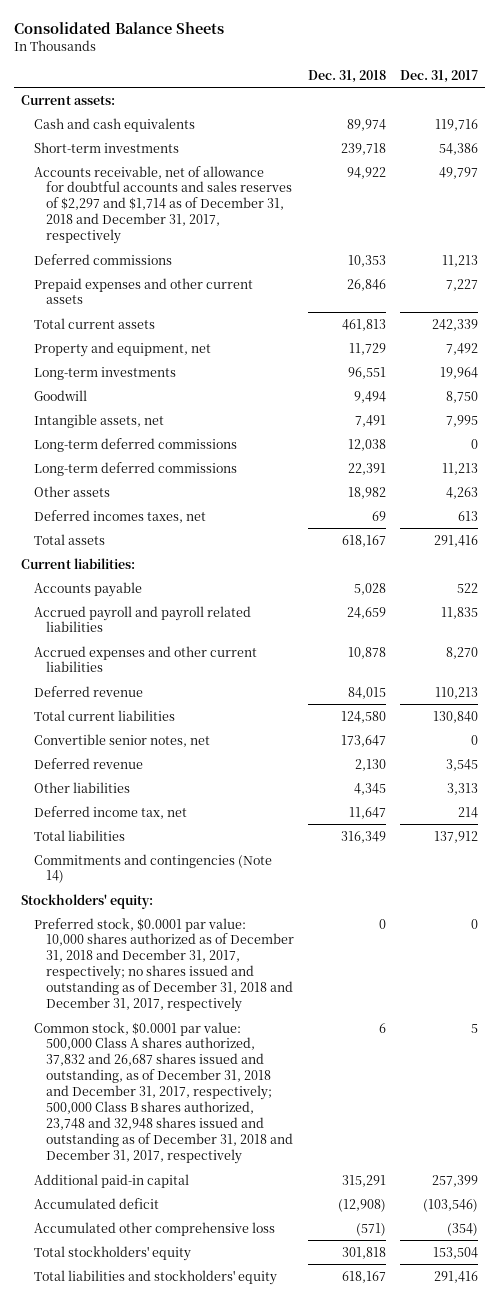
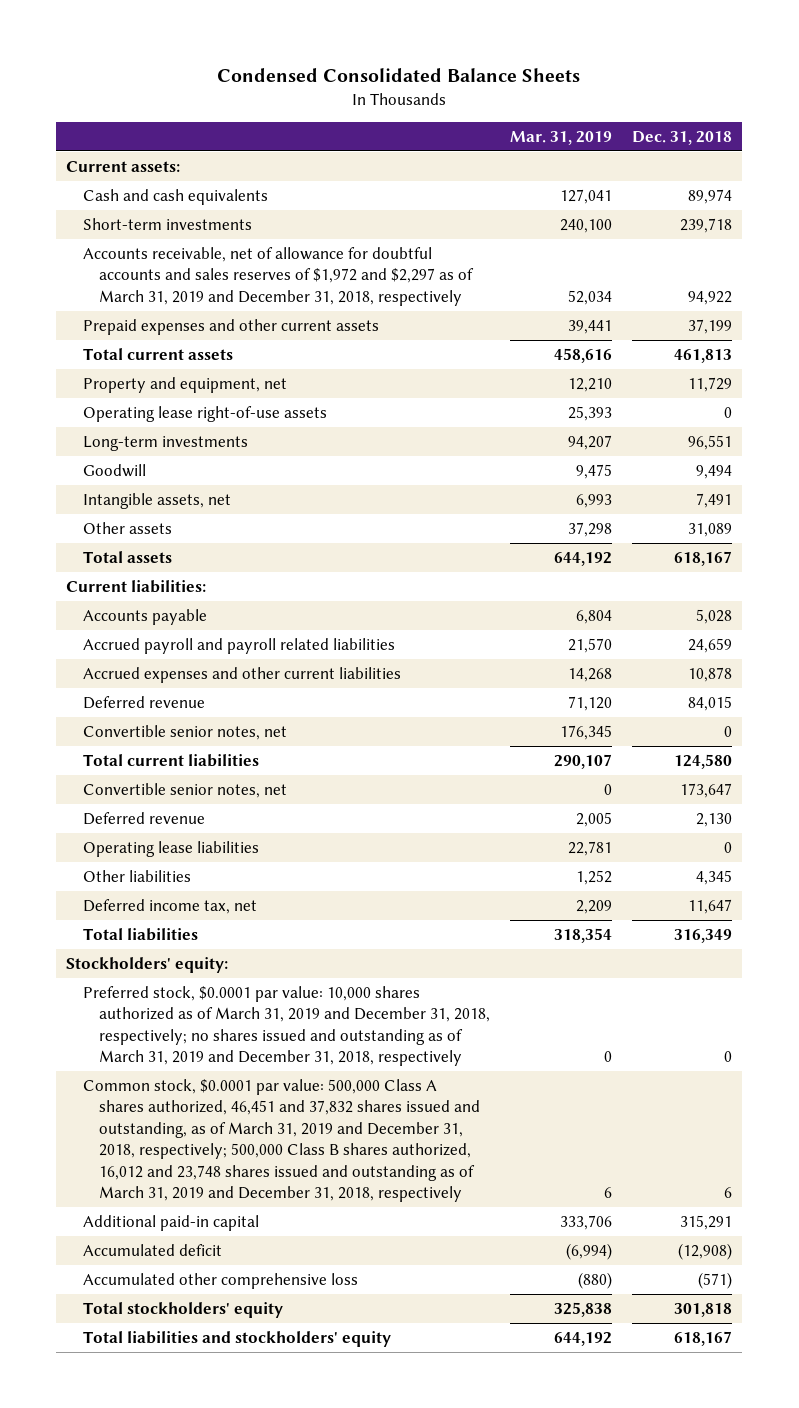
- Consolidated Balance Sheets
+ Condensed Consolidated Balance Sheets
- | Dec. 31, 2018 | Dec. 31, 2017
+ | Mar. 31, 2019 | Dec. 31, 2018
- Accounts receivable, net of allowance for doubtful accounts and sales reserves of $2,297 and $1,714 as of December 31, 2018 and December 31, 2017, respectively | 94,922 | 49,797
- Deferred commissions | 10,353 | 11,213
- Prepaid expenses and other current assets | 26,846 | 7,227
+ Accounts receivable, net of allowance for doubtful accounts and sales reserves of $1,972 and $2,297 as of March 31, 2019 and December 31, 2018, respectively | 52,034 | 94,922
+ Prepaid expenses and other current assets | 39,441 | 37,199
+ Operating lease right-of-use assets | 25,393 | 0
- Long-term deferred commissions | 12,038 | 0
- Long-term deferred commissions | 22,391 | 11,213
- Other assets | 18,982 | 4,263
- Deferred incomes taxes, net | 69 | 613
+ Other assets | 37,298 | 31,089
+ Convertible senior notes, net | 176,345 | 0
+ Operating lease liabilities | 22,781 | 0
- Commitments and contingencies (Note 14)
- Preferred stock, $0.0001 par value: 10,000 shares authorized as of December 31, 2018 and December 31, 2017, respectively; no shares issued and outstanding as of December 31, 2018 and December 31, 2017, respectively | 0 | 0
- Common stock, $0.0001 par value: 500,000 Class A shares authorized, 37,832 and 26,687 shares issued and outstanding, as of December 31, 2018 and December 31, 2017, respectively; 500,000 Class B shares authorized, 23,748 and 32,948 shares issued and outstanding as of December 31, 2018 and December 31, 2017, respectively | 6 | 5
+ Preferred stock, $0.0001 par value: 10,000 shares authorized as of March 31, 2019 and December 31, 2018, respectively; no shares issued and outstanding as of March 31, 2019 and December 31, 2018, respectively | 0 | 0
+ Common stock, $0.0001 par value: 500,000 Class A shares authorized, 46,451 and 37,832 shares issued and outstanding, as of March 31, 2019 and December 31, 2018, respectively; 500,000 Class B shares authorized, 16,012 and 23,748 shares issued and outstanding as of March 31, 2019 and December 31, 2018, respectively | 6 | 6

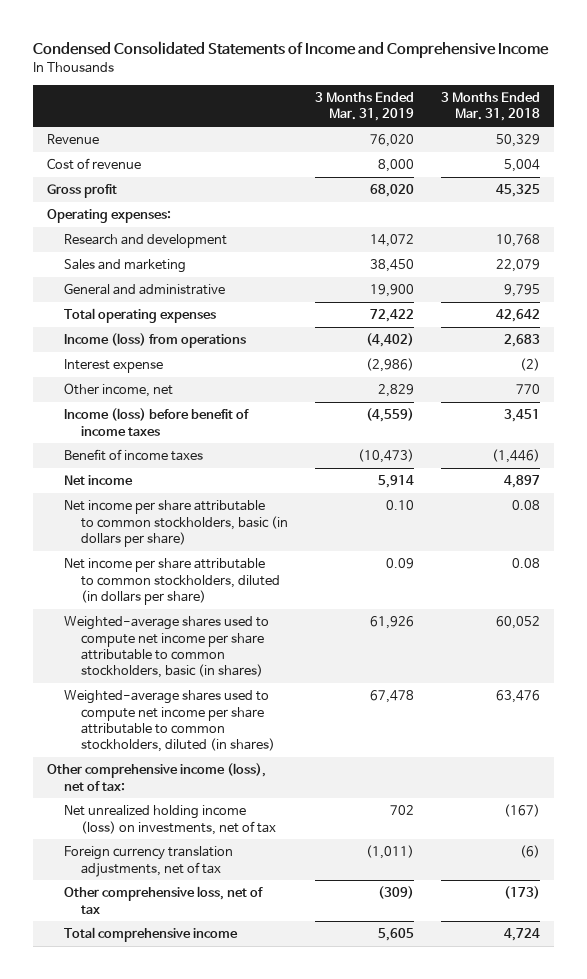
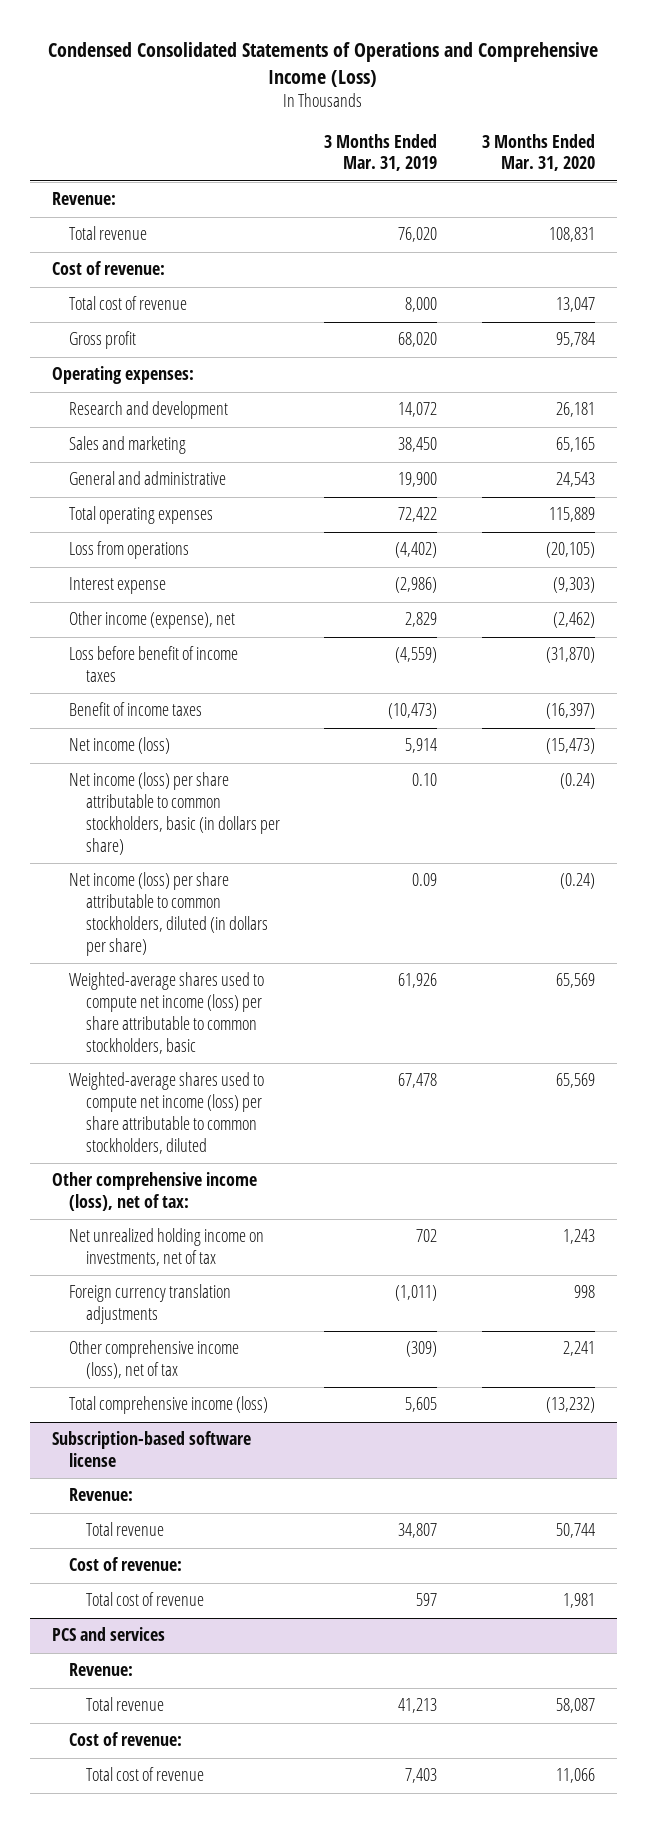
- Condensed Consolidated Statements of Income and Comprehensive Income
+ Condensed Consolidated Statements of Operations and Comprehensive Income (Loss)
- | 3 Months Ended Mar. 31, 2019 | 3 Months Ended Mar. 31, 2018
+ | 3 Months Ended Mar. 31, 2019 | 3 Months Ended Mar. 31, 2020
- Revenue | 76,020 | 50,329
- Cost of revenue | 8,000 | 5,004
+ Revenue:
+ Total revenue | 76,020 | 108,831
+ Cost of revenue:
+ Total cost of revenue | 8,000 | 13,047
- Income (loss) from operations | (4,402) | 2,683
+ Loss from operations | (4,402) | (20,105)
- Other income, net | 2,829 | 770
- Income (loss) before benefit of income taxes | (4,559) | 3,451
+ Other income (expense), net | 2,829 | (2,462)
+ Loss before benefit of income taxes | (4,559) | (31,870)
- Net income | 5,914 | 4,897
- Net income per share attributable to common stockholders, basic (in dollars per share) | 0.10 | 0.08
- Net income per share attributable to common stockholders, diluted (in dollars per share) | 0.09 | 0.08
- Weighted-average shares used to compute net income per share attributable to common stockholders, basic (in shares) | 61,926 | 60,052
- Weighted-average shares used to compute net income per share attributable to common stockholders, diluted (in shares) | 67,478 | 63,476
+ Net income (loss) | 5,914 | (15,473)
+ Net income (loss) per share attributable to common stockholders, basic (in dollars per share) | 0.10 | (0.24)
+ Net income (loss) per share attributable to common stockholders, diluted (in dollars per share) | 0.09 | (0.24)
+ Weighted-average shares used to compute net income (loss) per share attributable to common stockholders, basic | 61,926 | 65,569
+ Weighted-average shares used to compute net income (loss) per share attributable to common stockholders, diluted | 67,478 | 65,569
- Net unrealized holding income (loss) on investments, net of tax | 702 | (167)
- Foreign currency translation adjustments, net of tax | (1,011) | (6)
- Other comprehensive loss, net of tax | (309) | (173)
- Total comprehensive income | 5,605 | 4,724
+ Net unrealized holding income on investments, net of tax | 702 | 1,243
+ Foreign currency translation adjustments | (1,011) | 998
+ Other comprehensive income (loss), net of tax | (309) | 2,241
+ Total comprehensive income (loss) | 5,605 | (13,232)
+ Subscription-based software license
+ Revenue:
+ Total revenue | 34,807 | 50,744
+ Cost of revenue:
+ Total cost of revenue | 597 | 1,981
+ PCS and services
+ Revenue:
+ Total revenue | 41,213 | 58,087
+ Cost of revenue:
+ Total cost of revenue | 7,403 | 11,066

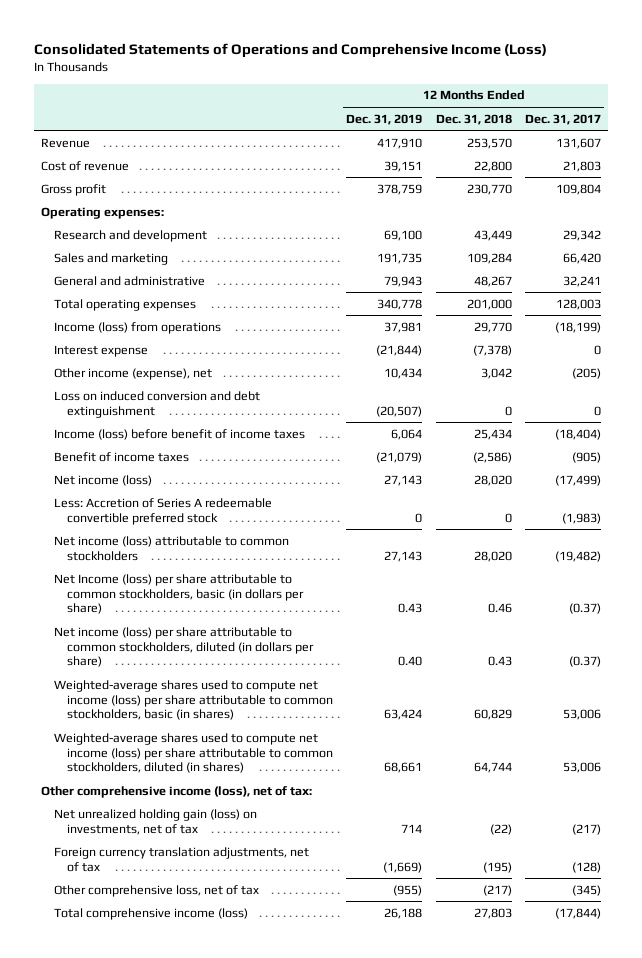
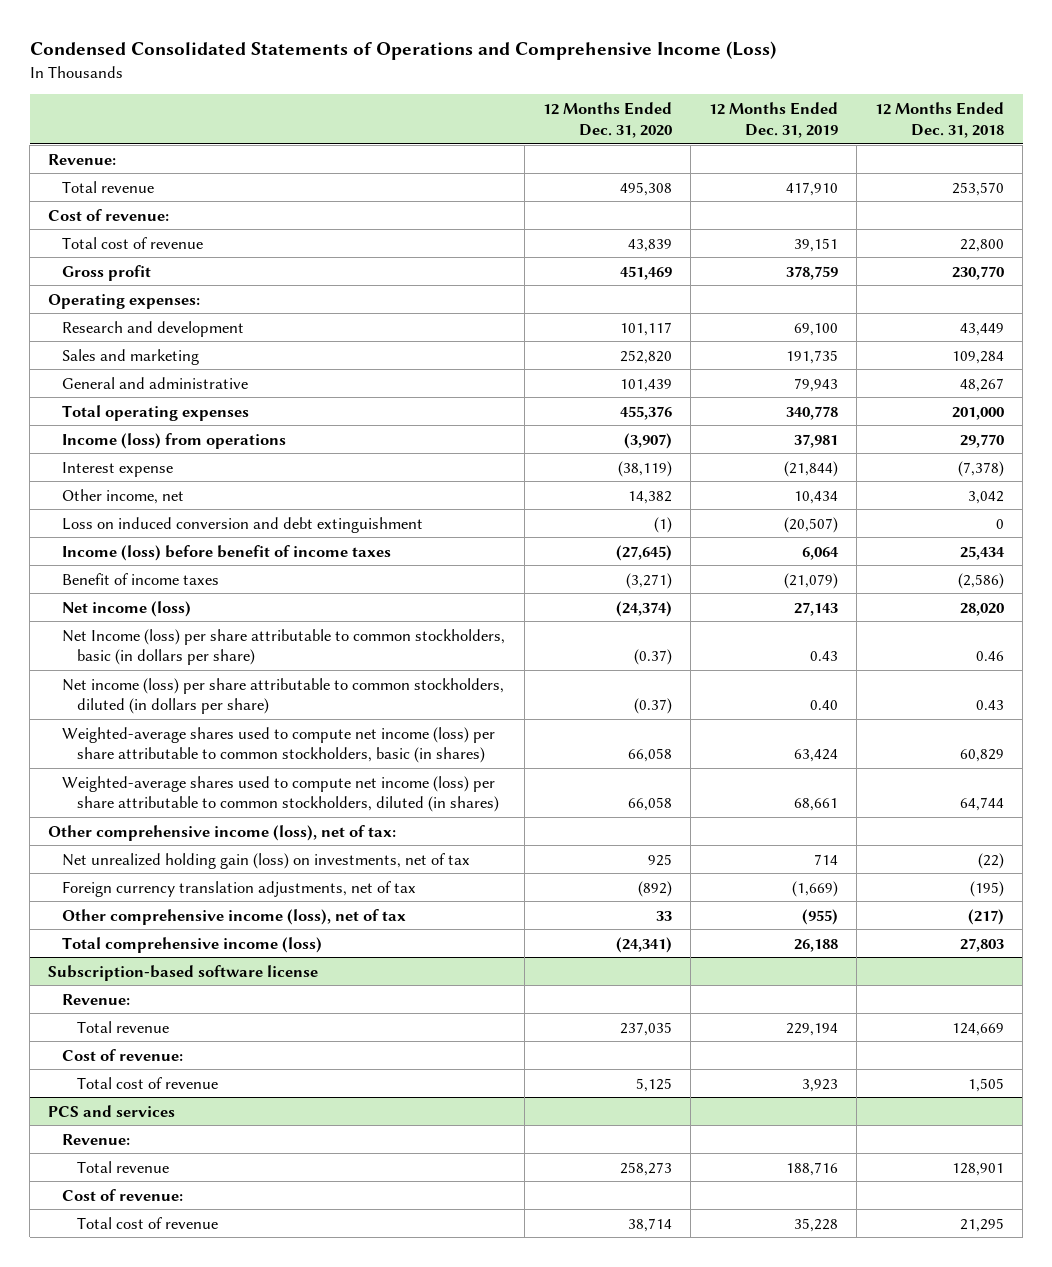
- Consolidated Statements of Operations and Comprehensive Income (Loss)
+ Condensed Consolidated Statements of Operations and Comprehensive Income (Loss)
- | 12 Months Ended Dec. 31, 2019 | 12 Months Ended Dec. 31, 2018 | 12 Months Ended Dec. 31, 2017
+ | 12 Months Ended Dec. 31, 2020 | 12 Months Ended Dec. 31, 2019 | 12 Months Ended Dec. 31, 2018
- Revenue | 417,910 | 253,570 | 131,607
- Cost of revenue | 39,151 | 22,800 | 21,803
+ Revenue:
+ Total revenue | 495,308 | 417,910 | 253,570
+ Cost of revenue:
+ Total cost of revenue | 43,839 | 39,151 | 22,800
- Other income (expense), net | 10,434 | 3,042 | (205)
+ Other income, net | 14,382 | 10,434 | 3,042
- Less: Accretion of Series A redeemable convertible preferred stock | 0 | 0 | (1,983)
- Net income (loss) attributable to common stockholders | 27,143 | 28,020 | (19,482)
- Other comprehensive loss, net of tax | (955) | (217) | (345)
+ Other comprehensive income (loss), net of tax | 33 | (955) | (217)
+ Subscription-based software license
+ Revenue:
+ Total revenue | 237,035 | 229,194 | 124,669
+ Cost of revenue:
+ Total cost of revenue | 5,125 | 3,923 | 1,505
+ PCS and services
+ Revenue:
+ Total revenue | 258,273 | 188,716 | 128,901
+ Cost of revenue:
+ Total cost of revenue | 38,714 | 35,228 | 21,295

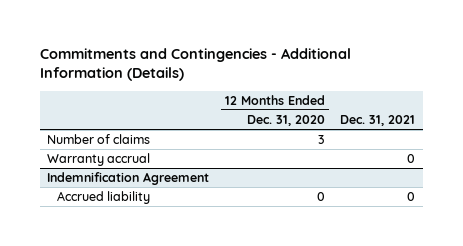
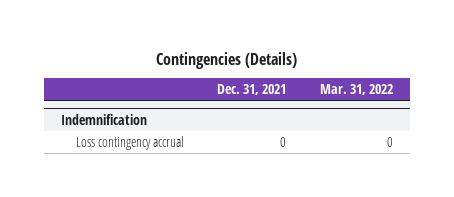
- Commitments and Contingencies - Additional Information (Details)
+ Contingencies (Details)
- | 12 Months Ended Dec. 31, 2020 | Dec. 31, 2021
+ | Dec. 31, 2021 | Mar. 31, 2022
- Number of claims | 3 |
- Warranty accrual | | 0
- Indemnification Agreement
- Accrued liability | 0 | 0
+ Indemnification
+ Loss contingency accrual | 0 | 0

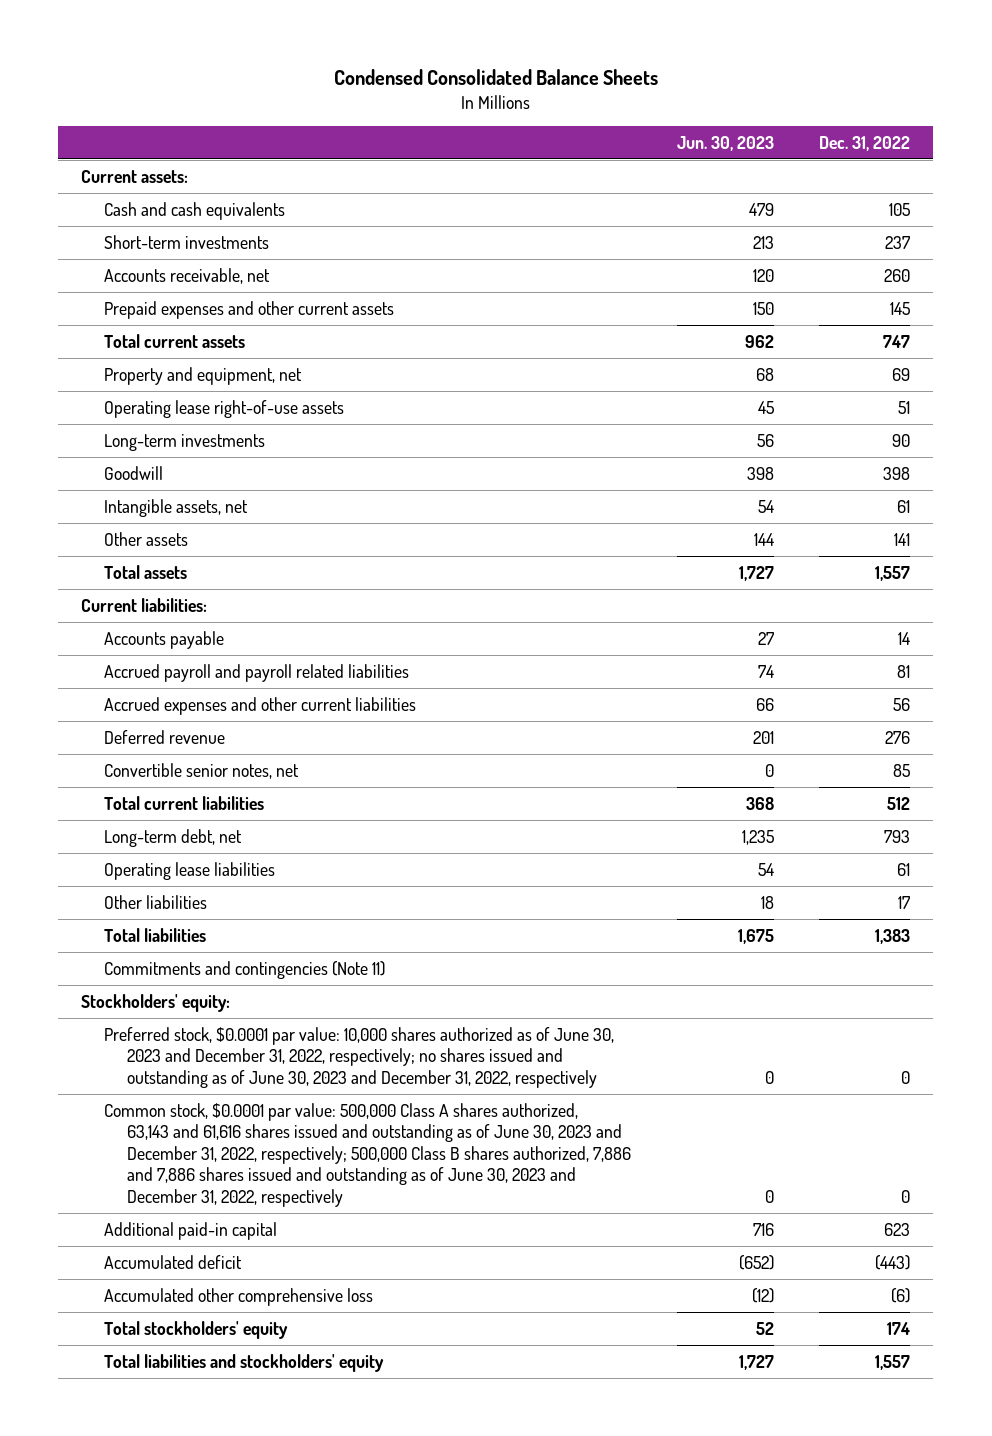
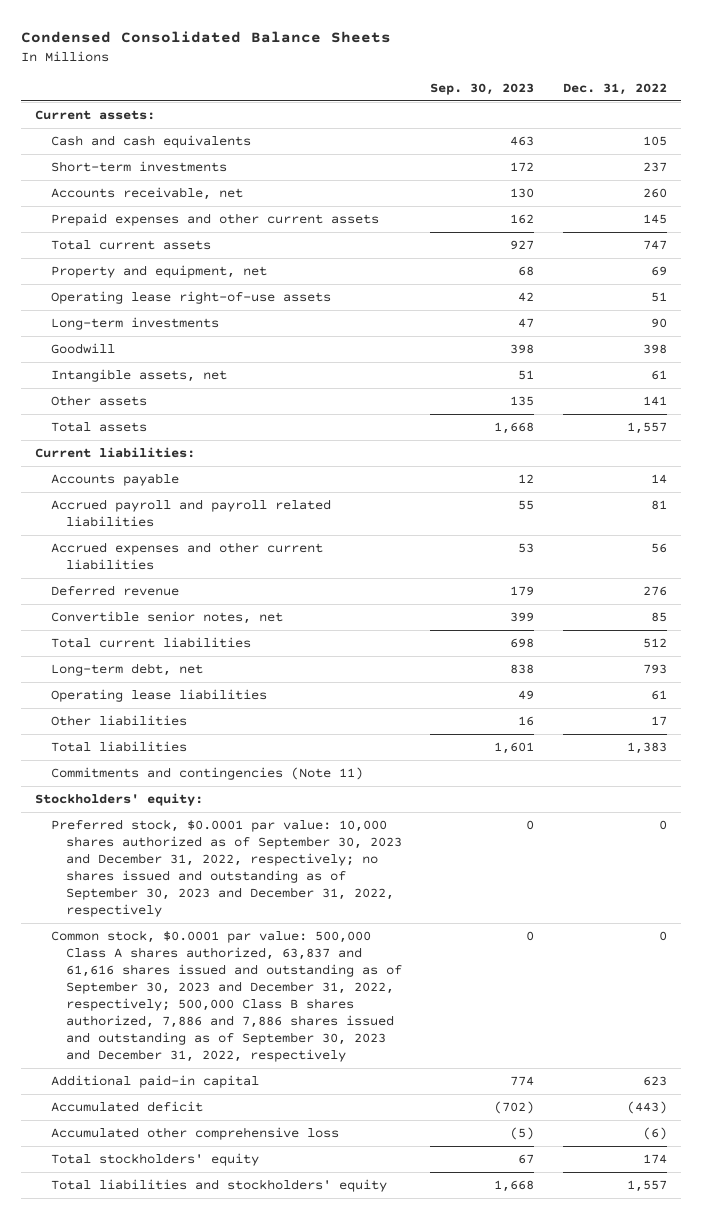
- | Jun. 30, 2023 | Dec. 31, 2022
+ | Sep. 30, 2023 | Dec. 31, 2022
- Preferred stock, $0.0001 par value: 10,000 shares authorized as of June 30, 2023 and December 31, 2022, respectively; no shares issued and outstanding as of June 30, 2023 and December 31, 2022, respectively | 0 | 0
- Common stock, $0.0001 par value: 500,000 Class A shares authorized, 63,143 and 61,616 shares issued and outstanding as of June 30, 2023 and December 31, 2022, respectively; 500,000 Class B shares authorized, 7,886 and 7,886 shares issued and outstanding as of June 30, 2023 and December 31, 2022, respectively | 0 | 0
+ Preferred stock, $0.0001 par value: 10,000 shares authorized as of September 30, 2023 and December 31, 2022, respectively; no shares issued and outstanding as of September 30, 2023 and December 31, 2022, respectively | 0 | 0
+ Common stock, $0.0001 par value: 500,000 Class A shares authorized, 63,837 and 61,616 shares issued and outstanding as of September 30, 2023 and December 31, 2022, respectively; 500,000 Class B shares authorized, 7,886 and 7,886 shares issued and outstanding as of September 30, 2023 and December 31, 2022, respectively | 0 | 0

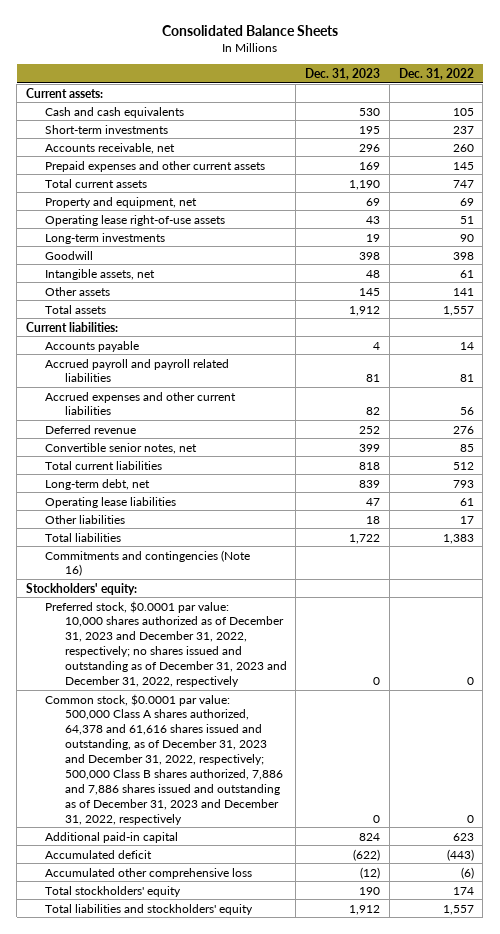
- Condensed Consolidated Balance Sheets
+ Consolidated Balance Sheets
- | Sep. 30, 2023 | Dec. 31, 2022
+ | Dec. 31, 2023 | Dec. 31, 2022
- Commitments and contingencies (Note 11)
+ Commitments and contingencies (Note 16)
- Preferred stock, $0.0001 par value: 10,000 shares authorized as of September 30, 2023 and December 31, 2022, respectively; no shares issued and outstanding as of September 30, 2023 and December 31, 2022, respectively | 0 | 0
- Common stock, $0.0001 par value: 500,000 Class A shares authorized, 63,837 and 61,616 shares issued and outstanding as of September 30, 2023 and December 31, 2022, respectively; 500,000 Class B shares authorized, 7,886 and 7,886 shares issued and outstanding as of September 30, 2023 and December 31, 2022, respectively | 0 | 0
+ Preferred stock, $0.0001 par value: 10,000 shares authorized as of December 31, 2023 and December 31, 2022, respectively; no shares issued and outstanding as of December 31, 2023 and December 31, 2022, respectively | 0 | 0
+ Common stock, $0.0001 par value: 500,000 Class A shares authorized, 64,378 and 61,616 shares issued and outstanding, as of December 31, 2023 and December 31, 2022, respectively; 500,000 Class B shares authorized, 7,886 and 7,886 shares issued and outstanding as of December 31, 2023 and December 31, 2022, respectively | 0 | 0

